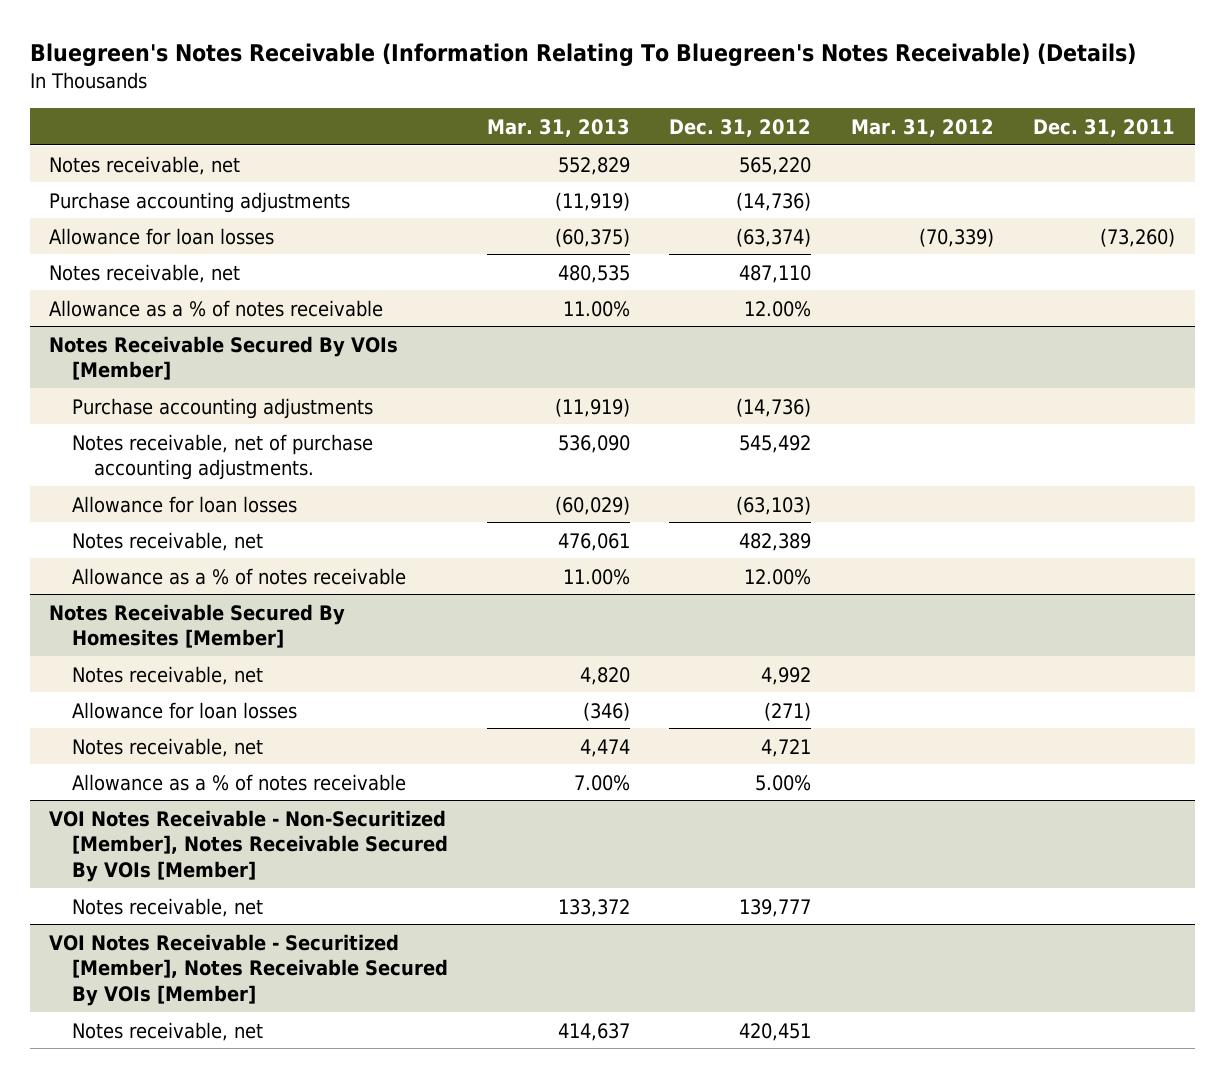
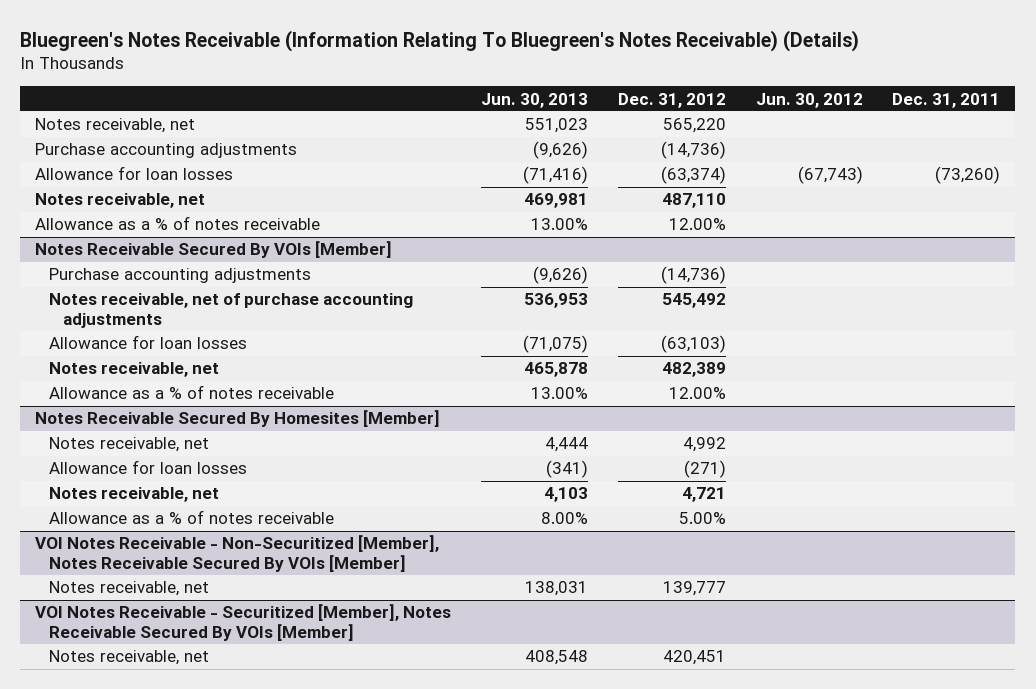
- | Mar. 31, 2013 | Dec. 31, 2012 | Mar. 31, 2012 | Dec. 31, 2011
+ | Jun. 30, 2013 | Dec. 31, 2012 | Jun. 30, 2012 | Dec. 31, 2011
@ Notes Receivable Secured By VOIs [Member]
- Notes receivable, net of purchase accounting adjustments. | 536,090 | 545,492 | |
+ Notes receivable, net of purchase accounting adjustments | 536,953 | 545,492 | |

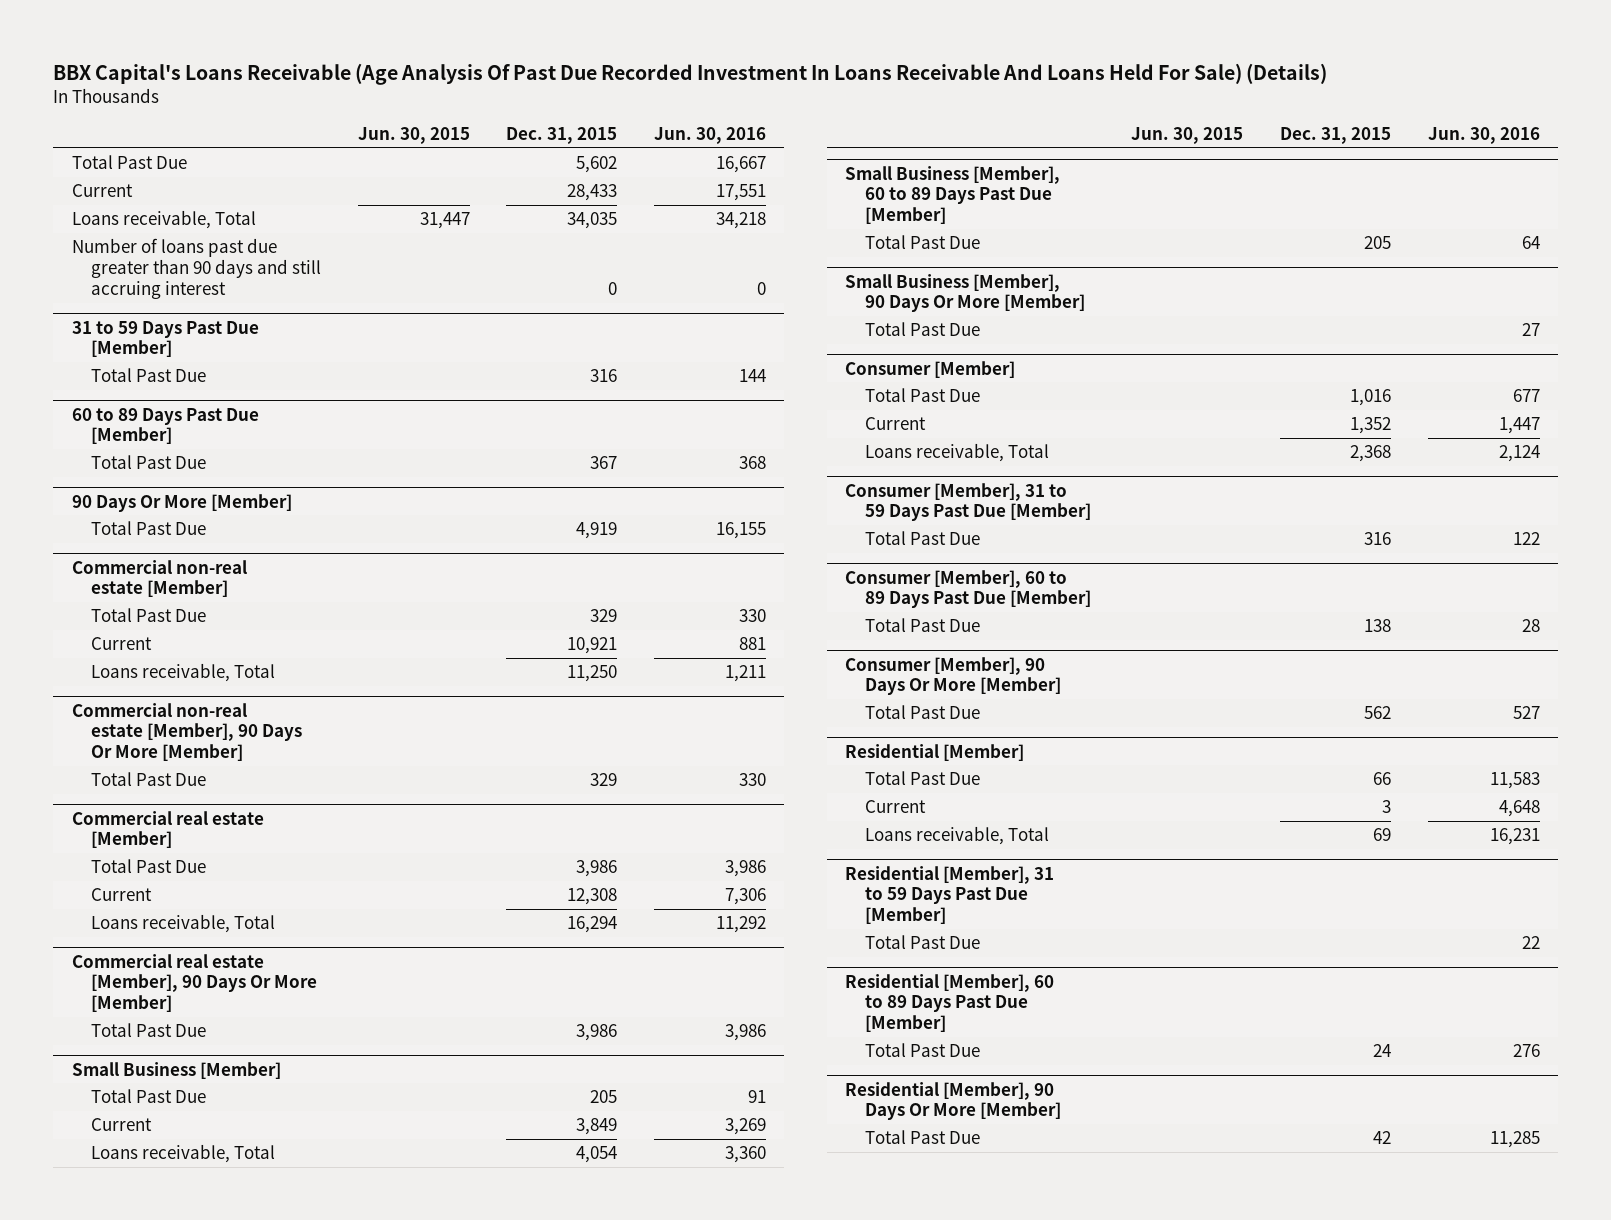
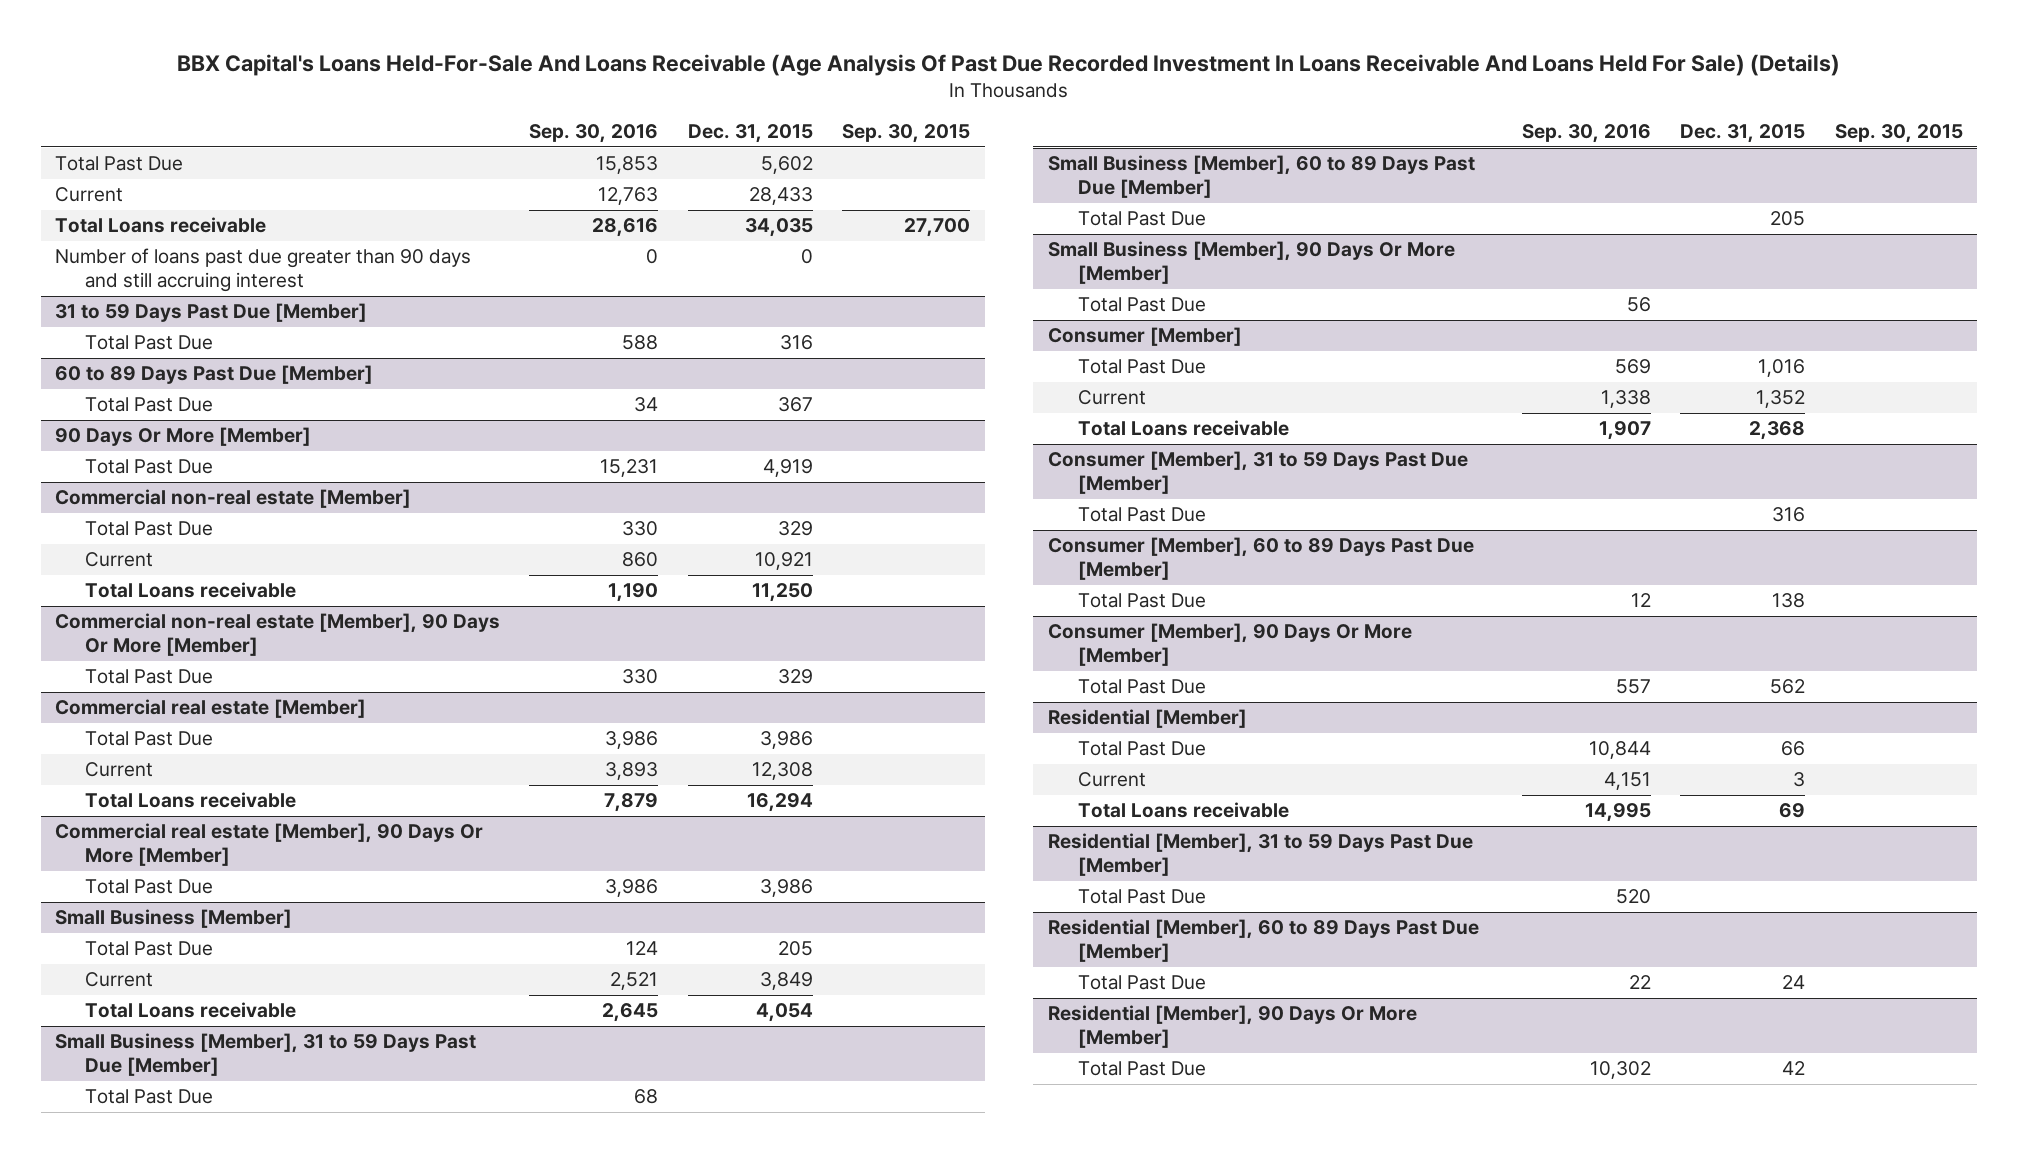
- BBX Capital's Loans Receivable (Age Analysis Of Past Due Recorded Investment In Loans Receivable And Loans Held For Sale) (Details)
+ BBX Capital's Loans Held-For-Sale And Loans Receivable (Age Analysis Of Past Due Recorded Investment In Loans Receivable And Loans Held For Sale) (Details)
- | Jun. 30, 2015 | Dec. 31, 2015 | Jun. 30, 2016
+ | Sep. 30, 2016 | Dec. 31, 2015 | Sep. 30, 2015
- Loans receivable, Total | 31,447 | 34,035 | 34,218
+ Total Loans receivable | 28,616 | 34,035 | 27,700
@ Commercial non-real estate [Member]
- Loans receivable, Total | | 11,250 | 1,211
+ Total Loans receivable | 1,190 | 11,250 |
@ Commercial real estate [Member]
- Loans receivable, Total | | 16,294 | 11,292
+ Total Loans receivable | 7,879 | 16,294 |
@ Small Business [Member]
- Loans receivable, Total | | 4,054 | 3,360
+ Total Loans receivable | 2,645 | 4,054 |
+ Small Business [Member], 31 to 59 Days Past Due [Member]
+ Total Past Due | 68 | |
@ Consumer [Member]
- Loans receivable, Total | | 2,368 | 2,124
+ Total Loans receivable | 1,907 | 2,368 |
@ Residential [Member]
- Loans receivable, Total | | 69 | 16,231
+ Total Loans receivable | 14,995 | 69 |

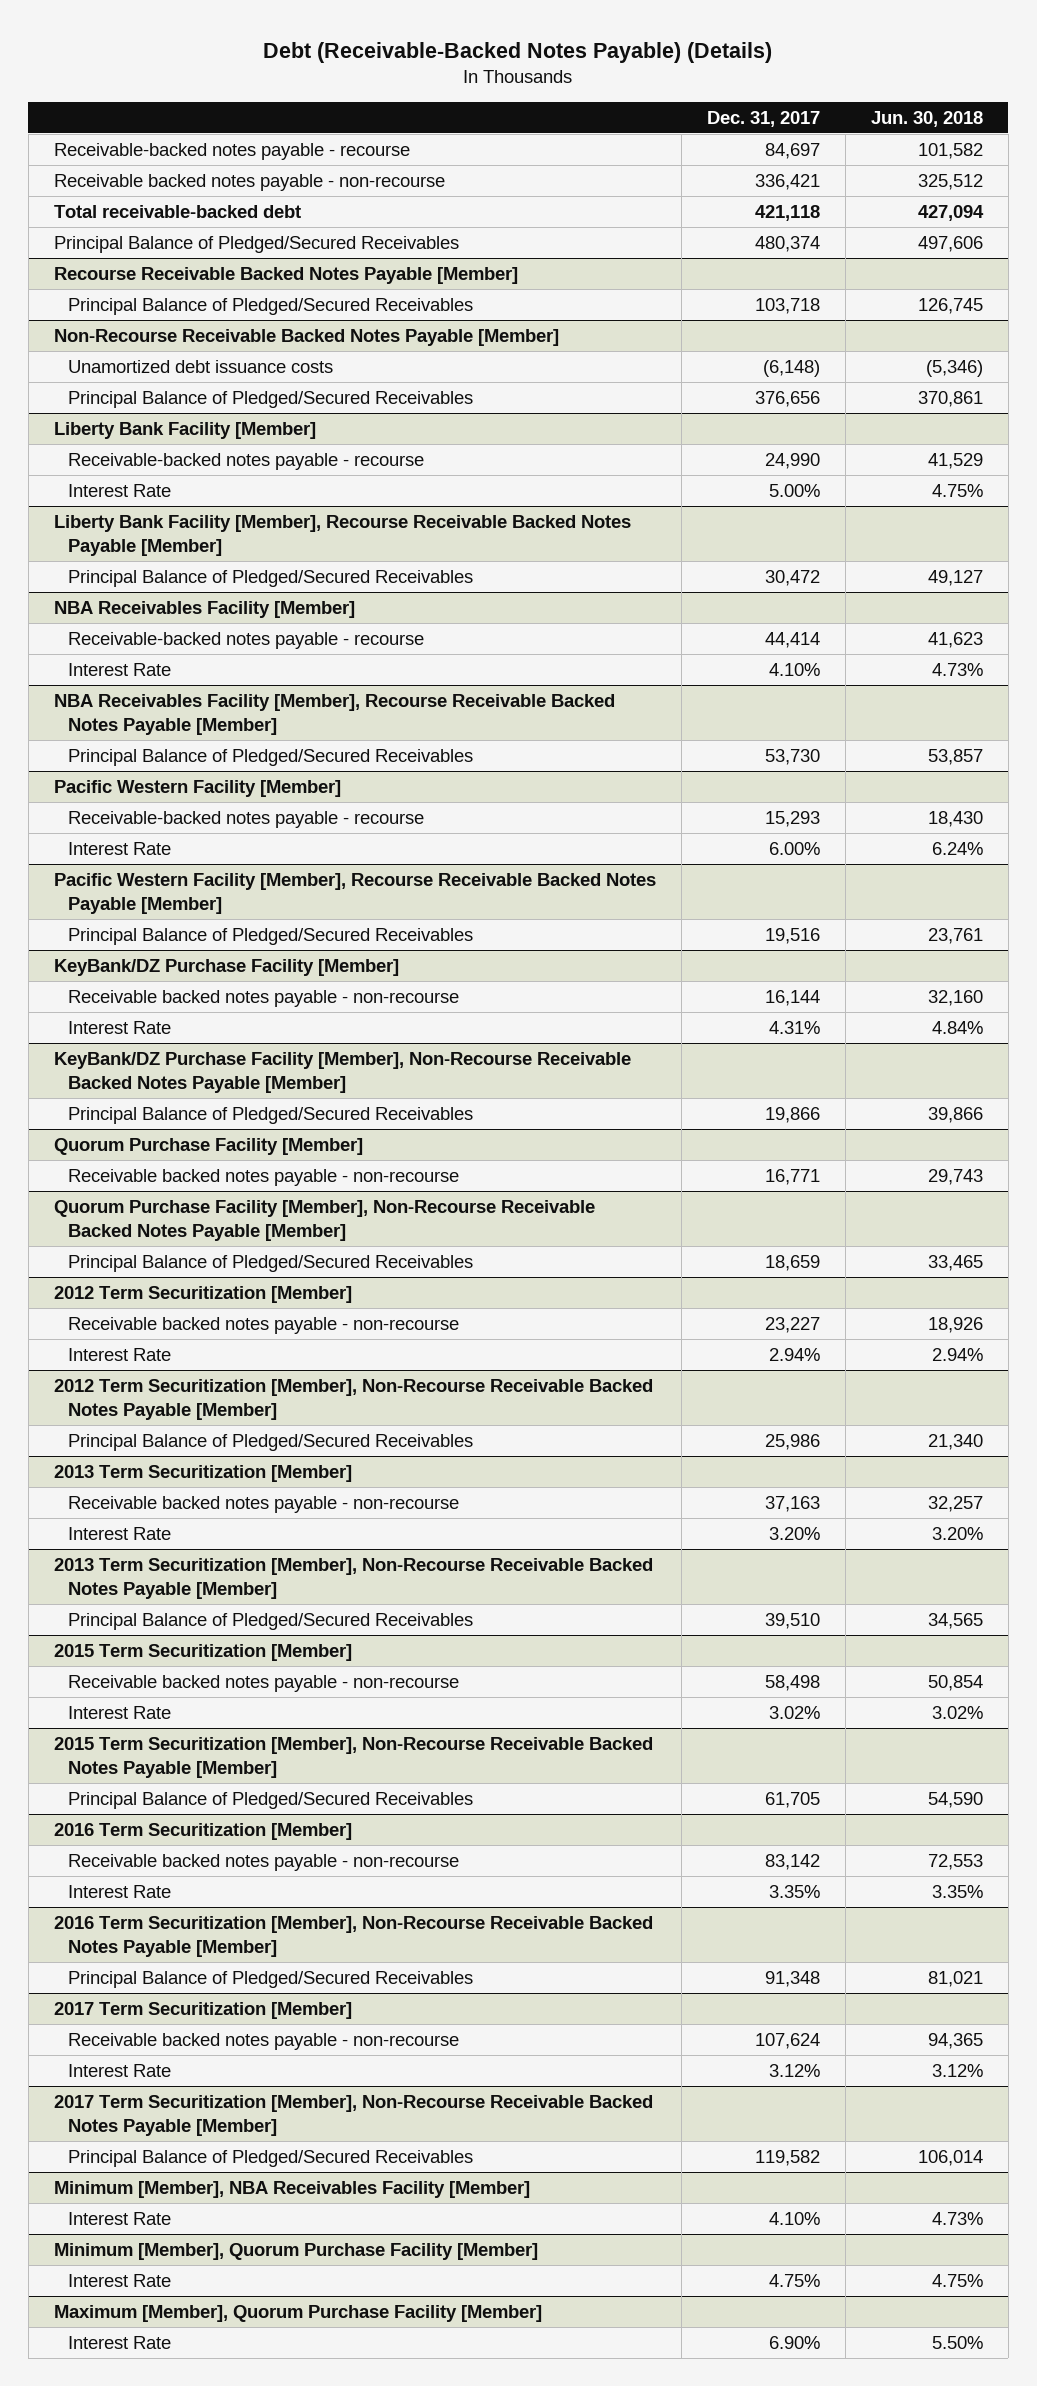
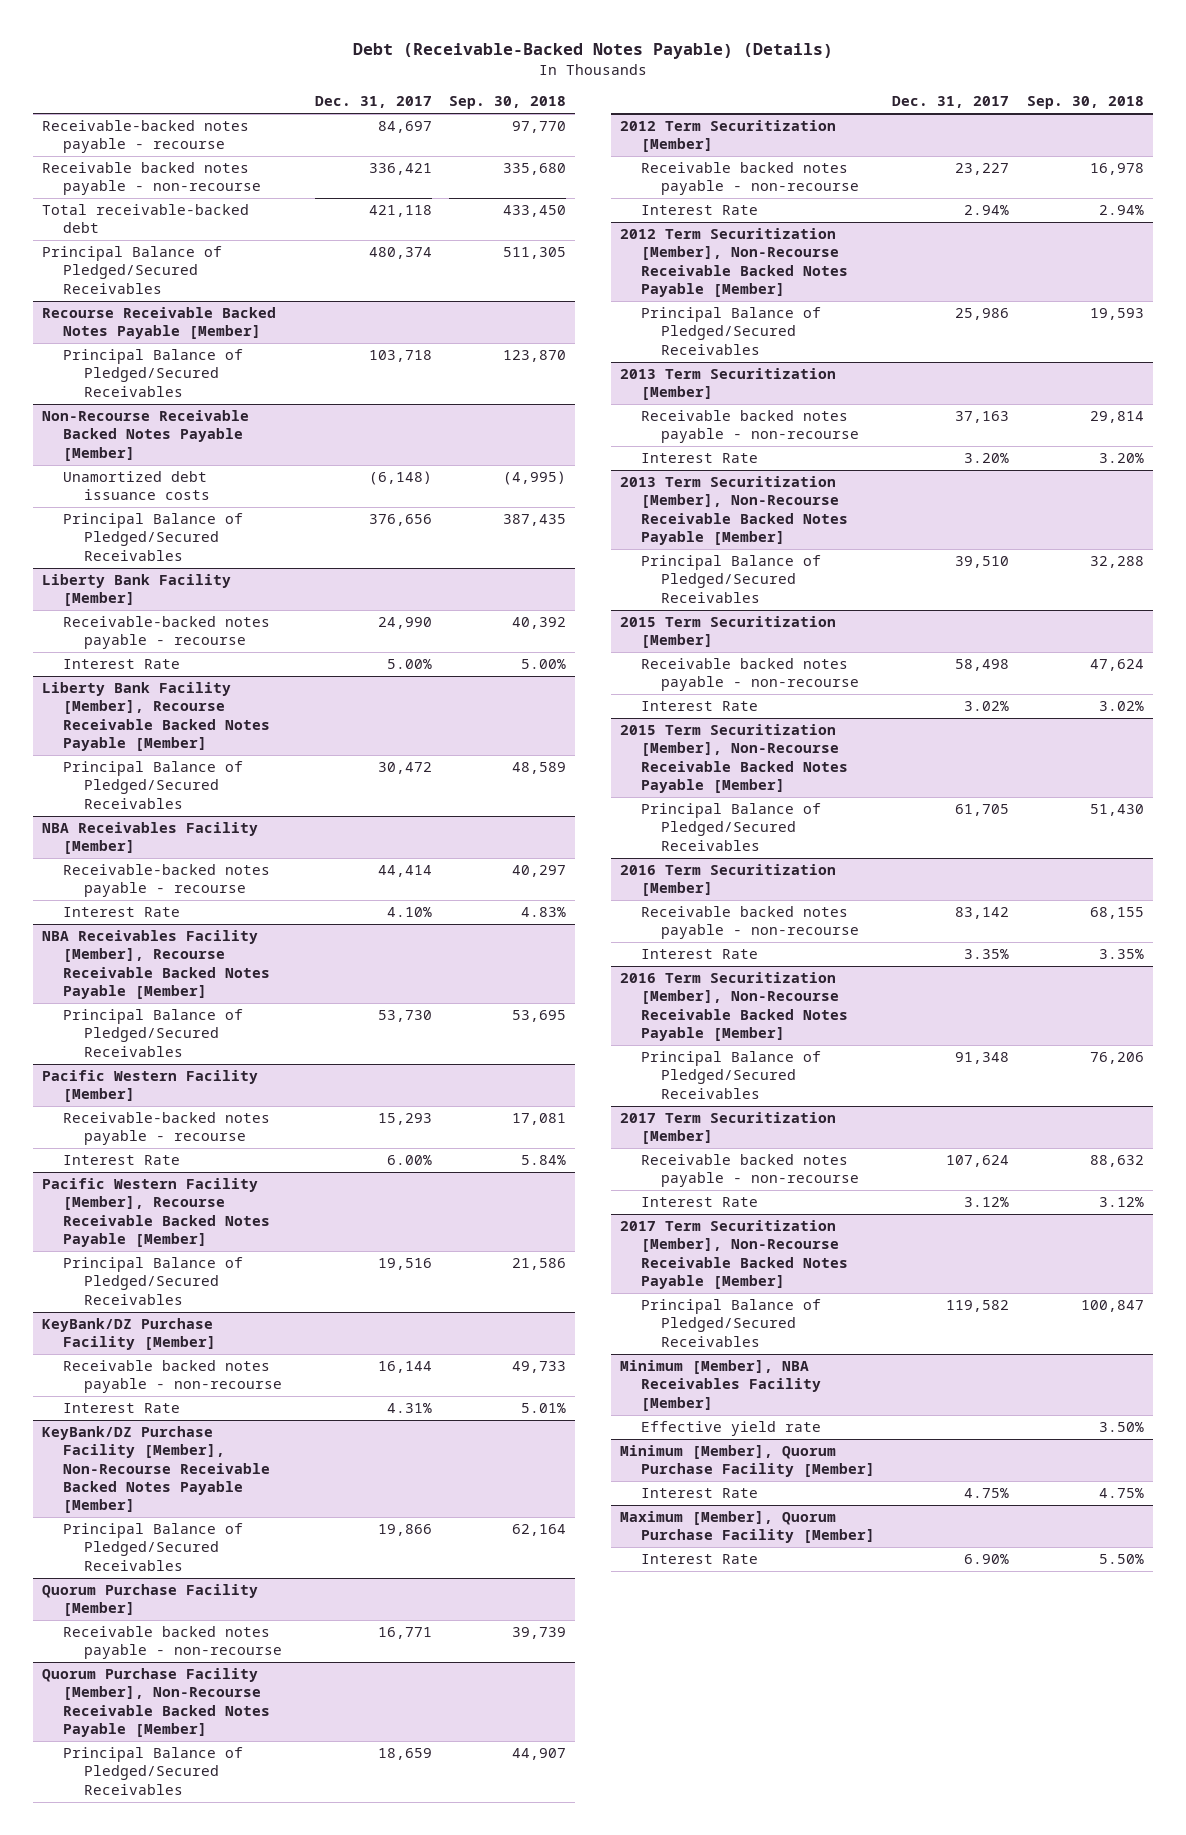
- | Dec. 31, 2017 | Jun. 30, 2018
+ | Dec. 31, 2017 | Sep. 30, 2018
@ Minimum [Member], NBA Receivables Facility [Member]
- Interest Rate | 4.10% | 4.73%
+ Effective yield rate | | 3.50%

